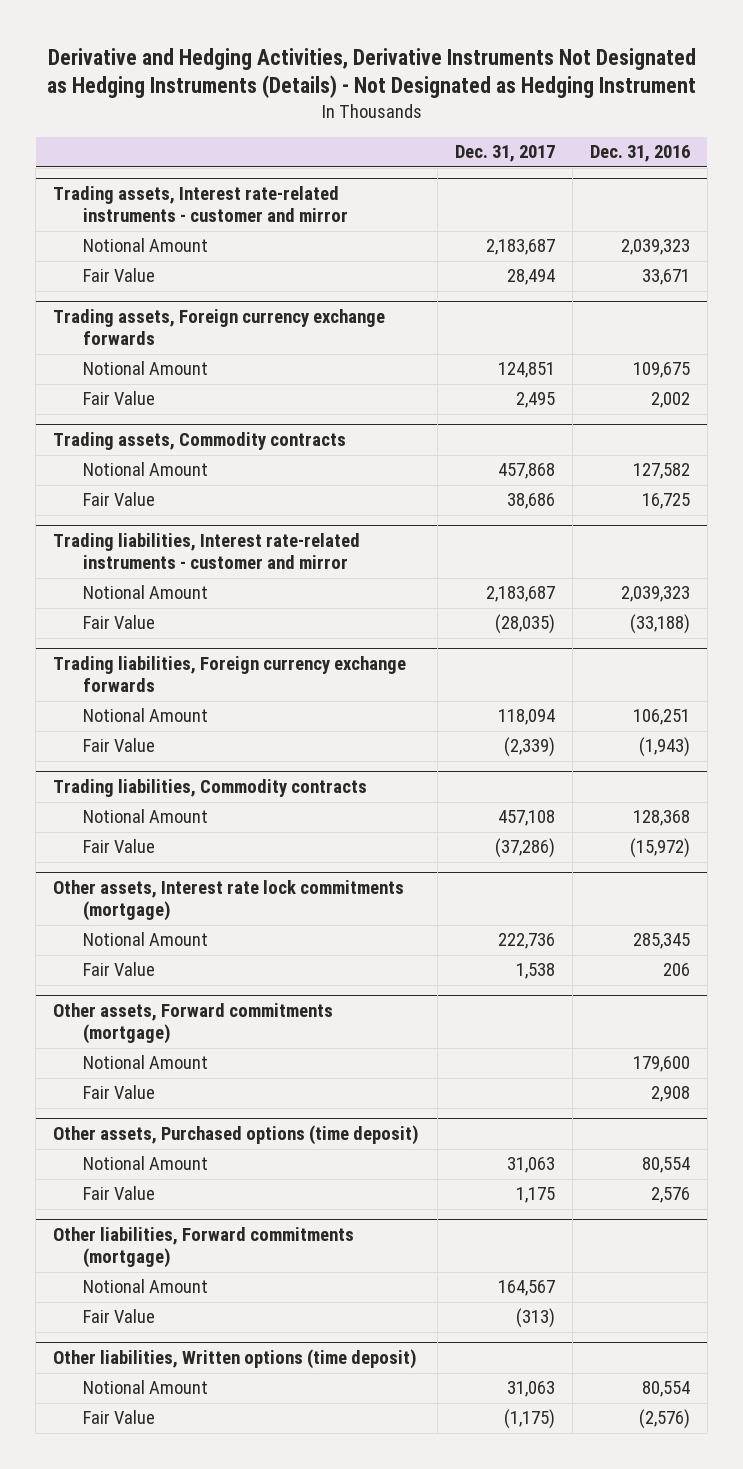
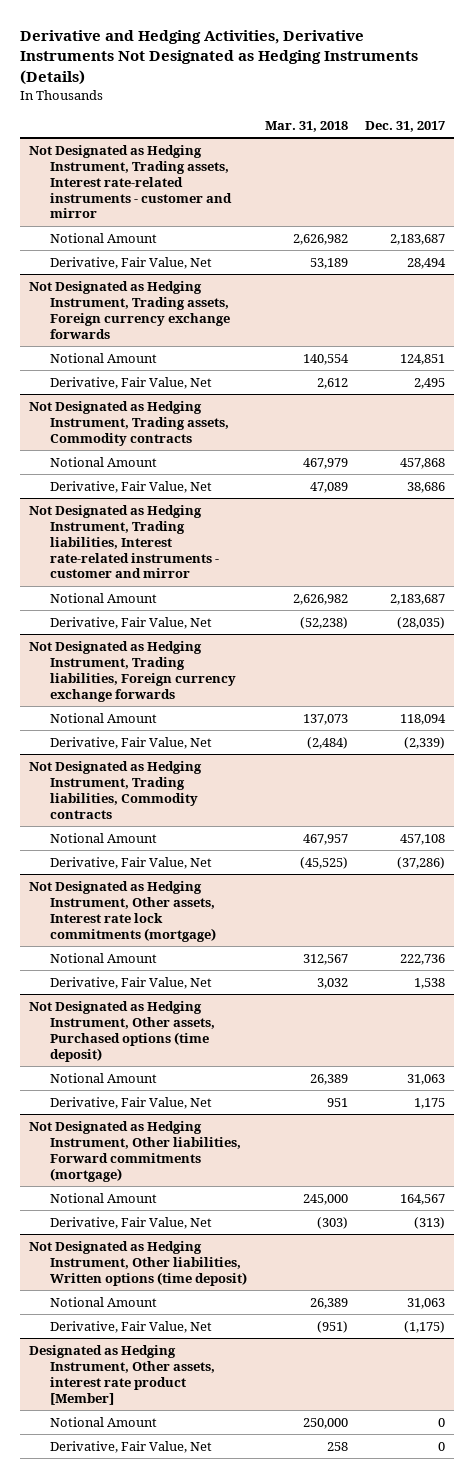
- Derivative and Hedging Activities, Derivative Instruments Not Designated as Hedging Instruments (Details) - Not Designated as Hedging Instrument
+ Derivative and Hedging Activities, Derivative Instruments Not Designated as Hedging Instruments (Details)
- | Dec. 31, 2017 | Dec. 31, 2016
+ | Mar. 31, 2018 | Dec. 31, 2017
- Trading assets, Interest rate-related instruments - customer and mirror
+ Not Designated as Hedging Instrument, Trading assets, Interest rate-related instruments - customer and mirror
- Fair Value | 28,494 | 33,671
- Trading assets, Foreign currency exchange forwards
+ Derivative, Fair Value, Net | 53,189 | 28,494
+ Not Designated as Hedging Instrument, Trading assets, Foreign currency exchange forwards
- Fair Value | 2,495 | 2,002
- Trading assets, Commodity contracts
+ Derivative, Fair Value, Net | 2,612 | 2,495
+ Not Designated as Hedging Instrument, Trading assets, Commodity contracts
- Fair Value | 38,686 | 16,725
- Trading liabilities, Interest rate-related instruments - customer and mirror
+ Derivative, Fair Value, Net | 47,089 | 38,686
+ Not Designated as Hedging Instrument, Trading liabilities, Interest rate-related instruments - customer and mirror
- Fair Value | (28,035) | (33,188)
- Trading liabilities, Foreign currency exchange forwards
+ Derivative, Fair Value, Net | (52,238) | (28,035)
+ Not Designated as Hedging Instrument, Trading liabilities, Foreign currency exchange forwards
- Fair Value | (2,339) | (1,943)
- Trading liabilities, Commodity contracts
+ Derivative, Fair Value, Net | (2,484) | (2,339)
+ Not Designated as Hedging Instrument, Trading liabilities, Commodity contracts
- Fair Value | (37,286) | (15,972)
- Other assets, Interest rate lock commitments (mortgage)
+ Derivative, Fair Value, Net | (45,525) | (37,286)
+ Not Designated as Hedging Instrument, Other assets, Interest rate lock commitments (mortgage)
- Fair Value | 1,538 | 206
- Other assets, Forward commitments (mortgage)
- Notional Amount | | 179,600
- Fair Value | | 2,908
- Other assets, Purchased options (time deposit)
+ Derivative, Fair Value, Net | 3,032 | 1,538
+ Not Designated as Hedging Instrument, Other assets, Purchased options (time deposit)
- Fair Value | 1,175 | 2,576
- Other liabilities, Forward commitments (mortgage)
+ Derivative, Fair Value, Net | 951 | 1,175
+ Not Designated as Hedging Instrument, Other liabilities, Forward commitments (mortgage)
- Fair Value | (313) |
- Other liabilities, Written options (time deposit)
+ Derivative, Fair Value, Net | (303) | (313)
+ Not Designated as Hedging Instrument, Other liabilities, Written options (time deposit)
- Fair Value | (1,175) | (2,576)
+ Derivative, Fair Value, Net | (951) | (1,175)
+ Designated as Hedging Instrument, Other assets, interest rate product [Member]
+ Notional Amount | 250,000 | 0
+ Derivative, Fair Value, Net | 258 | 0

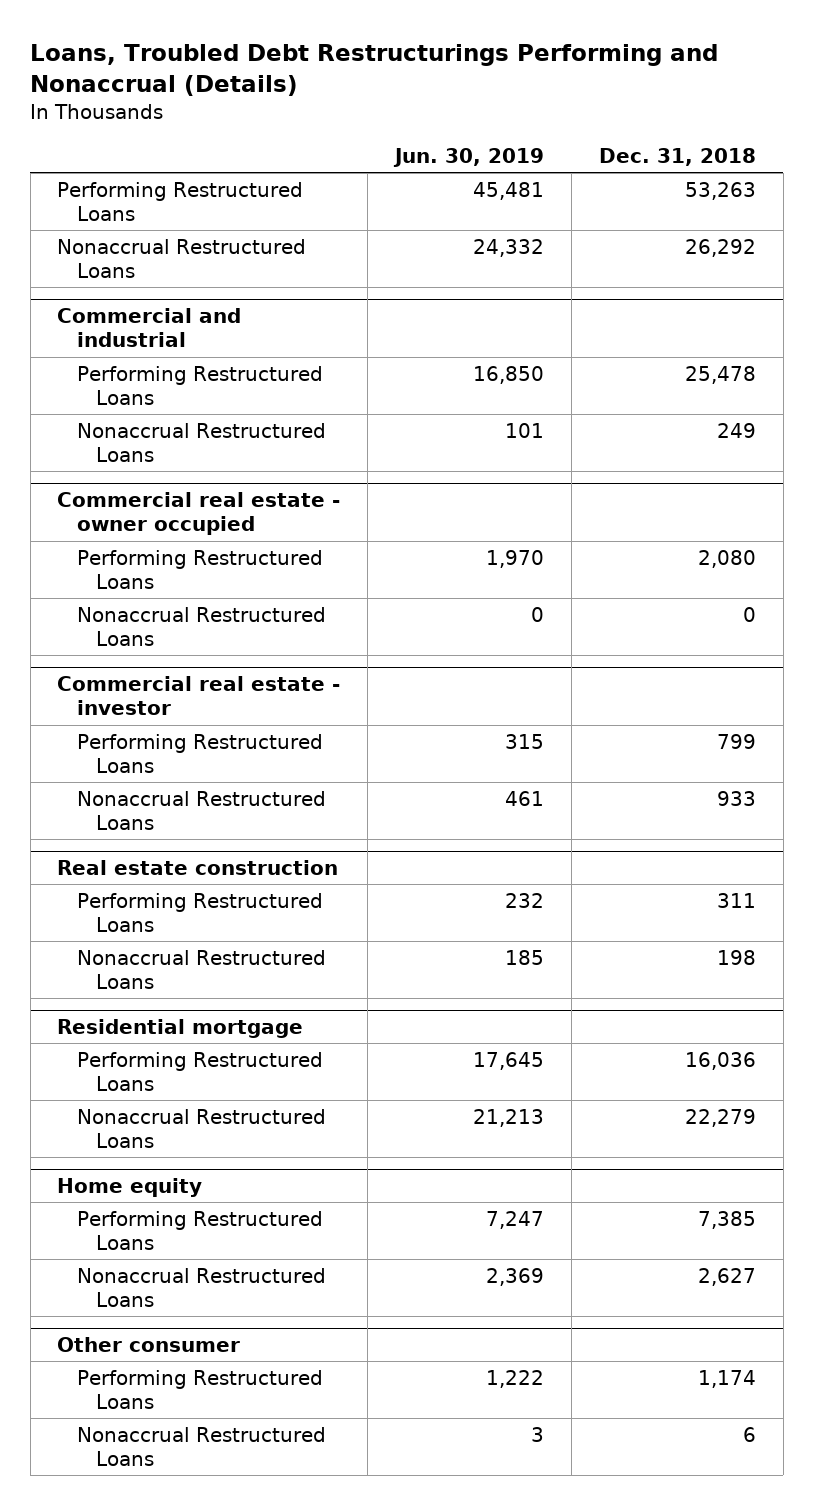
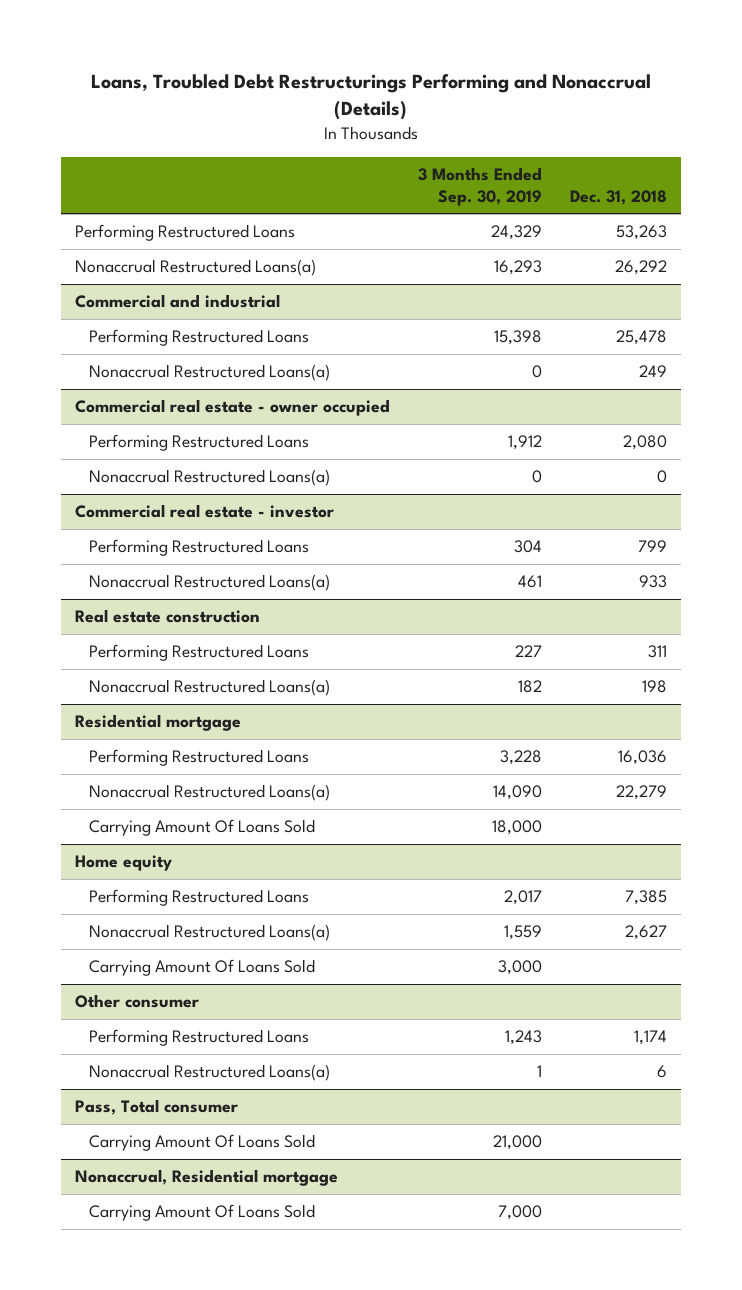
- | Jun. 30, 2019 | Dec. 31, 2018
+ | 3 Months Ended Sep. 30, 2019 | Dec. 31, 2018
- Nonaccrual Restructured Loans | 24,332 | 26,292
+ Nonaccrual Restructured Loans(a) | 16,293 | 26,292
@ Commercial and industrial
- Nonaccrual Restructured Loans | 101 | 249
+ Nonaccrual Restructured Loans(a) | 0 | 249
@ Commercial real estate - owner occupied
- Nonaccrual Restructured Loans | 0 | 0
+ Nonaccrual Restructured Loans(a) | 0 | 0
@ Commercial real estate - investor
- Nonaccrual Restructured Loans | 461 | 933
+ Nonaccrual Restructured Loans(a) | 461 | 933
@ Real estate construction
- Nonaccrual Restructured Loans | 185 | 198
+ Nonaccrual Restructured Loans(a) | 182 | 198
@ Residential mortgage
- Nonaccrual Restructured Loans | 21,213 | 22,279
+ Nonaccrual Restructured Loans(a) | 14,090 | 22,279
+ Carrying Amount Of Loans Sold | 18,000 |
@ Home equity
- Nonaccrual Restructured Loans | 2,369 | 2,627
+ Nonaccrual Restructured Loans(a) | 1,559 | 2,627
+ Carrying Amount Of Loans Sold | 3,000 |
@ Other consumer
- Nonaccrual Restructured Loans | 3 | 6
+ Nonaccrual Restructured Loans(a) | 1 | 6
+ Pass, Total consumer
+ Carrying Amount Of Loans Sold | 21,000 |
+ Nonaccrual, Residential mortgage
+ Carrying Amount Of Loans Sold | 7,000 |

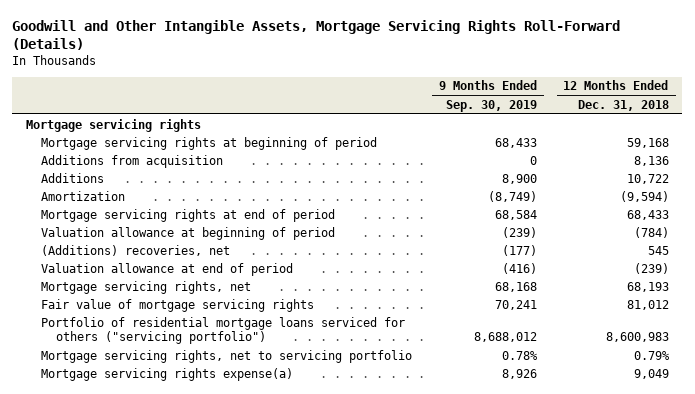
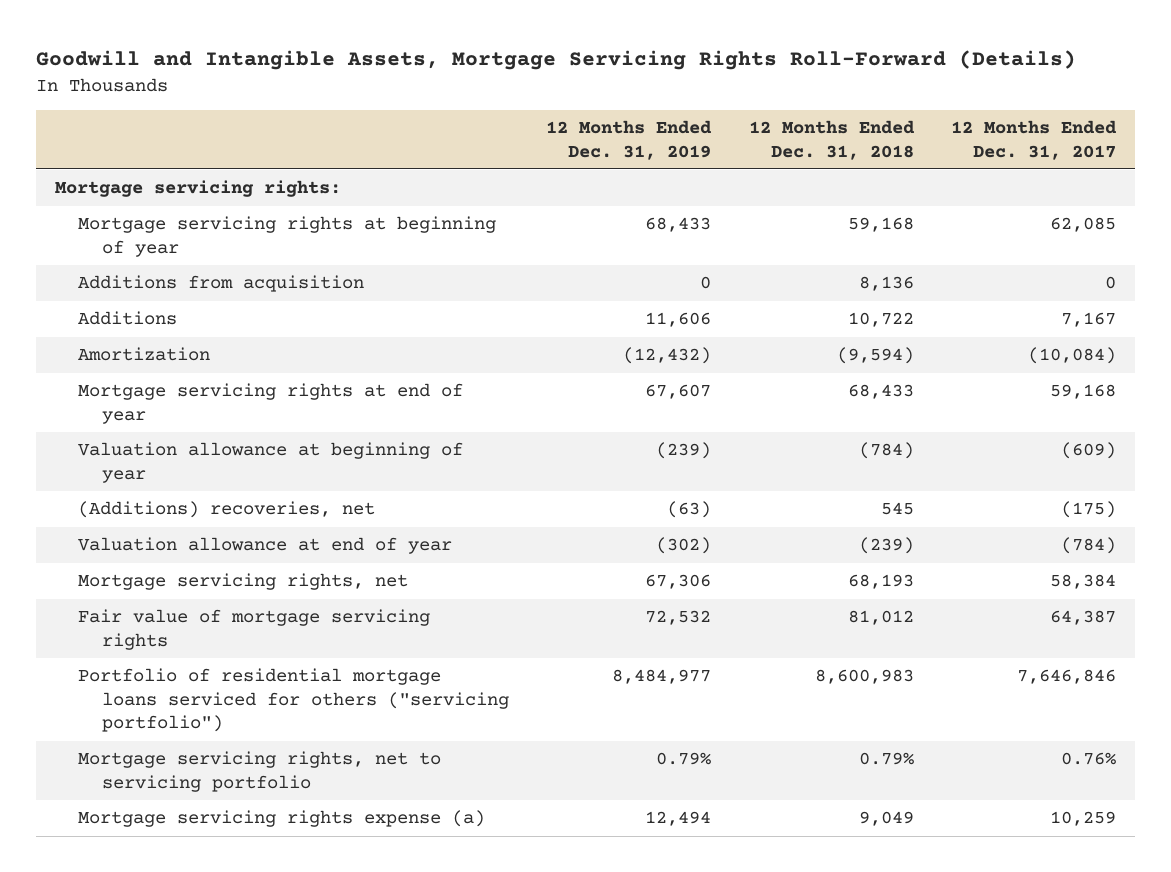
- Goodwill and Other Intangible Assets, Mortgage Servicing Rights Roll-Forward (Details)
+ Goodwill and Intangible Assets, Mortgage Servicing Rights Roll-Forward (Details)
- | 9 Months Ended Sep. 30, 2019 | 12 Months Ended Dec. 31, 2018
+ | 12 Months Ended Dec. 31, 2019 | 12 Months Ended Dec. 31, 2018 | 12 Months Ended Dec. 31, 2017
- Mortgage servicing rights
- Mortgage servicing rights at beginning of period | 68,433 | 59,168
+ Mortgage servicing rights:
+ Mortgage servicing rights at beginning of year | 68,433 | 59,168 | 62,085
- Mortgage servicing rights at end of period | 68,584 | 68,433
- Valuation allowance at beginning of period | (239) | (784)
+ Mortgage servicing rights at end of year | 67,607 | 68,433 | 59,168
+ Valuation allowance at beginning of year | (239) | (784) | (609)
- Valuation allowance at end of period | (416) | (239)
+ Valuation allowance at end of year | (302) | (239) | (784)
- Mortgage servicing rights expense(a) | 8,926 | 9,049
+ Mortgage servicing rights expense (a) | 12,494 | 9,049 | 10,259

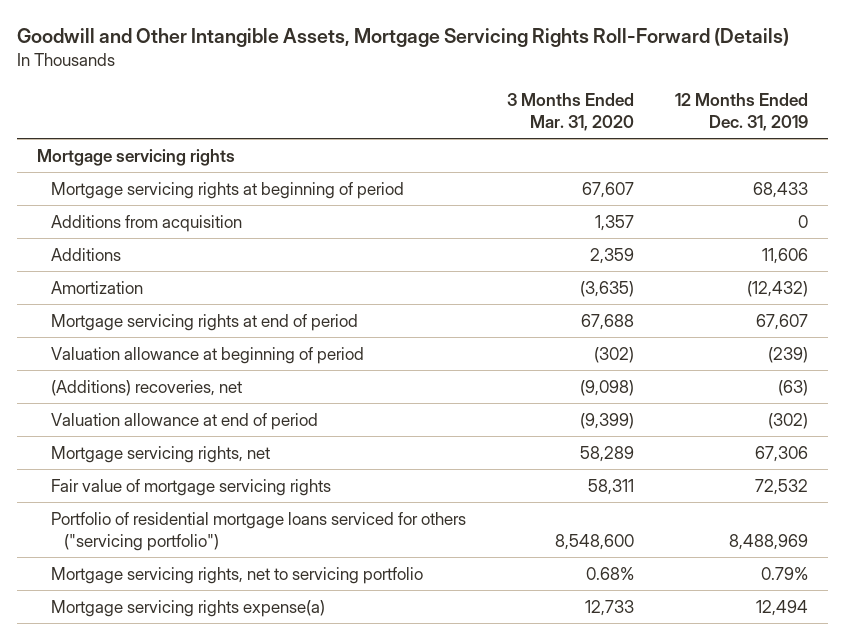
- Goodwill and Intangible Assets, Mortgage Servicing Rights Roll-Forward (Details)
+ Goodwill and Other Intangible Assets, Mortgage Servicing Rights Roll-Forward (Details)
- | 12 Months Ended Dec. 31, 2019 | 12 Months Ended Dec. 31, 2018 | 12 Months Ended Dec. 31, 2017
+ | 3 Months Ended Mar. 31, 2020 | 12 Months Ended Dec. 31, 2019
- Mortgage servicing rights:
- Mortgage servicing rights at beginning of year | 68,433 | 59,168 | 62,085
+ Mortgage servicing rights
+ Mortgage servicing rights at beginning of period | 67,607 | 68,433
- Mortgage servicing rights at end of year | 67,607 | 68,433 | 59,168
- Valuation allowance at beginning of year | (239) | (784) | (609)
+ Mortgage servicing rights at end of period | 67,688 | 67,607
+ Valuation allowance at beginning of period | (302) | (239)
- Valuation allowance at end of year | (302) | (239) | (784)
+ Valuation allowance at end of period | (9,399) | (302)
- Portfolio of residential mortgage loans serviced for others ("servicing portfolio") | 8,484,977 | 8,600,983 | 7,646,846
+ Portfolio of residential mortgage loans serviced for others ("servicing portfolio") | 8,548,600 | 8,488,969
- Mortgage servicing rights expense (a) | 12,494 | 9,049 | 10,259
+ Mortgage servicing rights expense(a) | 12,733 | 12,494

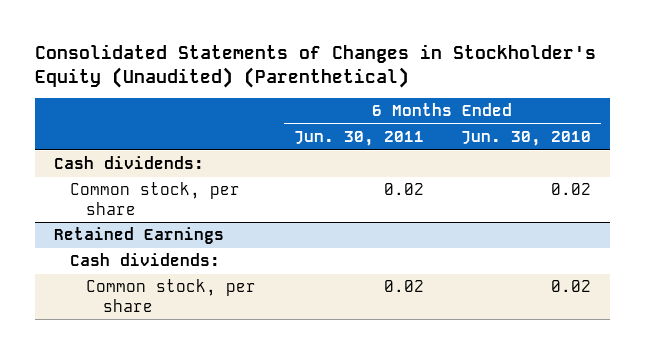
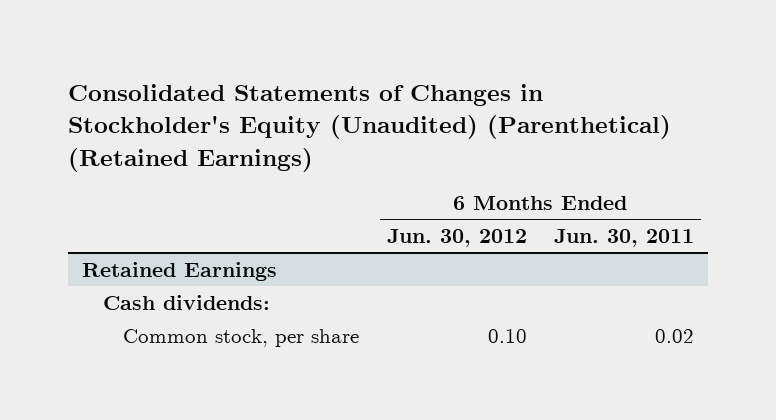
- Consolidated Statements of Changes in Stockholder's Equity (Unaudited) (Parenthetical)
+ Consolidated Statements of Changes in Stockholder's Equity (Unaudited) (Parenthetical) (Retained Earnings)
- | 6 Months Ended Jun. 30, 2011 | 6 Months Ended Jun. 30, 2010
+ | 6 Months Ended Jun. 30, 2012 | 6 Months Ended Jun. 30, 2011
- Cash dividends:
- Common stock, per share | 0.02 | 0.02

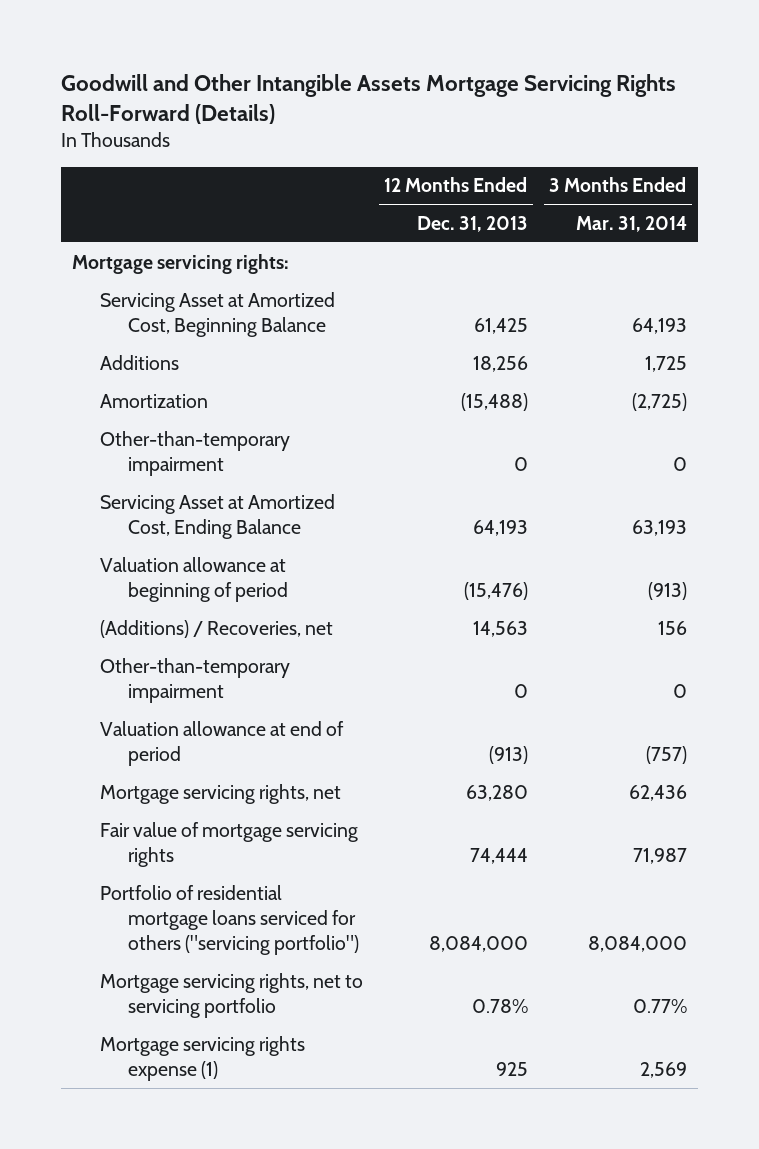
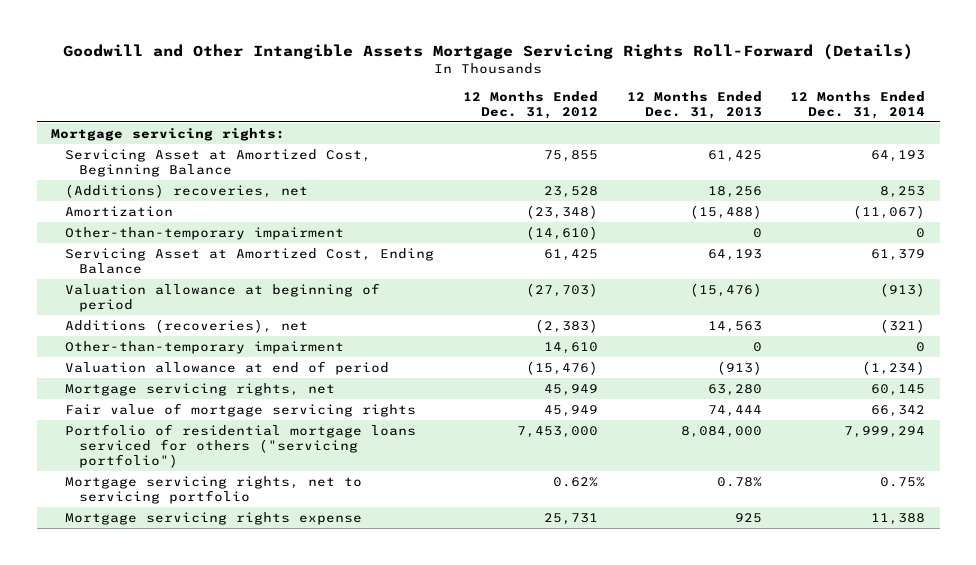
- | 12 Months Ended Dec. 31, 2013 | 3 Months Ended Mar. 31, 2014
+ | 12 Months Ended Dec. 31, 2012 | 12 Months Ended Dec. 31, 2013 | 12 Months Ended Dec. 31, 2014
- Additions | 18,256 | 1,725
+ (Additions) recoveries, net | 23,528 | 18,256 | 8,253
- (Additions) / Recoveries, net | 14,563 | 156
+ Additions (recoveries), net | (2,383) | 14,563 | (321)
- Mortgage servicing rights expense (1) | 925 | 2,569
+ Mortgage servicing rights expense | 25,731 | 925 | 11,388

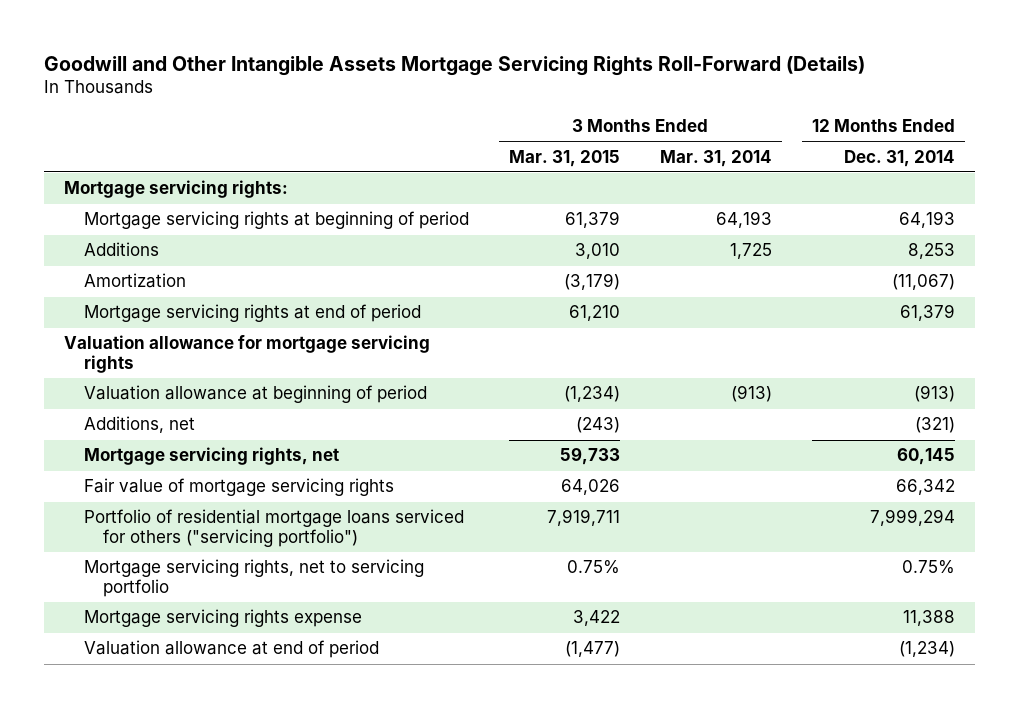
- | 12 Months Ended Dec. 31, 2012 | 12 Months Ended Dec. 31, 2013 | 12 Months Ended Dec. 31, 2014
+ | 3 Months Ended Mar. 31, 2015 | 3 Months Ended Mar. 31, 2014 | 12 Months Ended Dec. 31, 2014
- Servicing Asset at Amortized Cost, Beginning Balance | 75,855 | 61,425 | 64,193
- (Additions) recoveries, net | 23,528 | 18,256 | 8,253
+ Mortgage servicing rights at beginning of period | 61,379 | 64,193 | 64,193
+ Additions | 3,010 | 1,725 | 8,253
- Other-than-temporary impairment | (14,610) | 0 | 0
- Servicing Asset at Amortized Cost, Ending Balance | 61,425 | 64,193 | 61,379
+ Mortgage servicing rights at end of period | 61,210 | | 61,379
+ Valuation allowance for mortgage servicing rights
- Additions (recoveries), net | (2,383) | 14,563 | (321)
- Other-than-temporary impairment | 14,610 | 0 | 0
+ Additions, net | (243) | | (321)
moved down: Valuation allowance at end of period | (1,477) | | (1,234)

